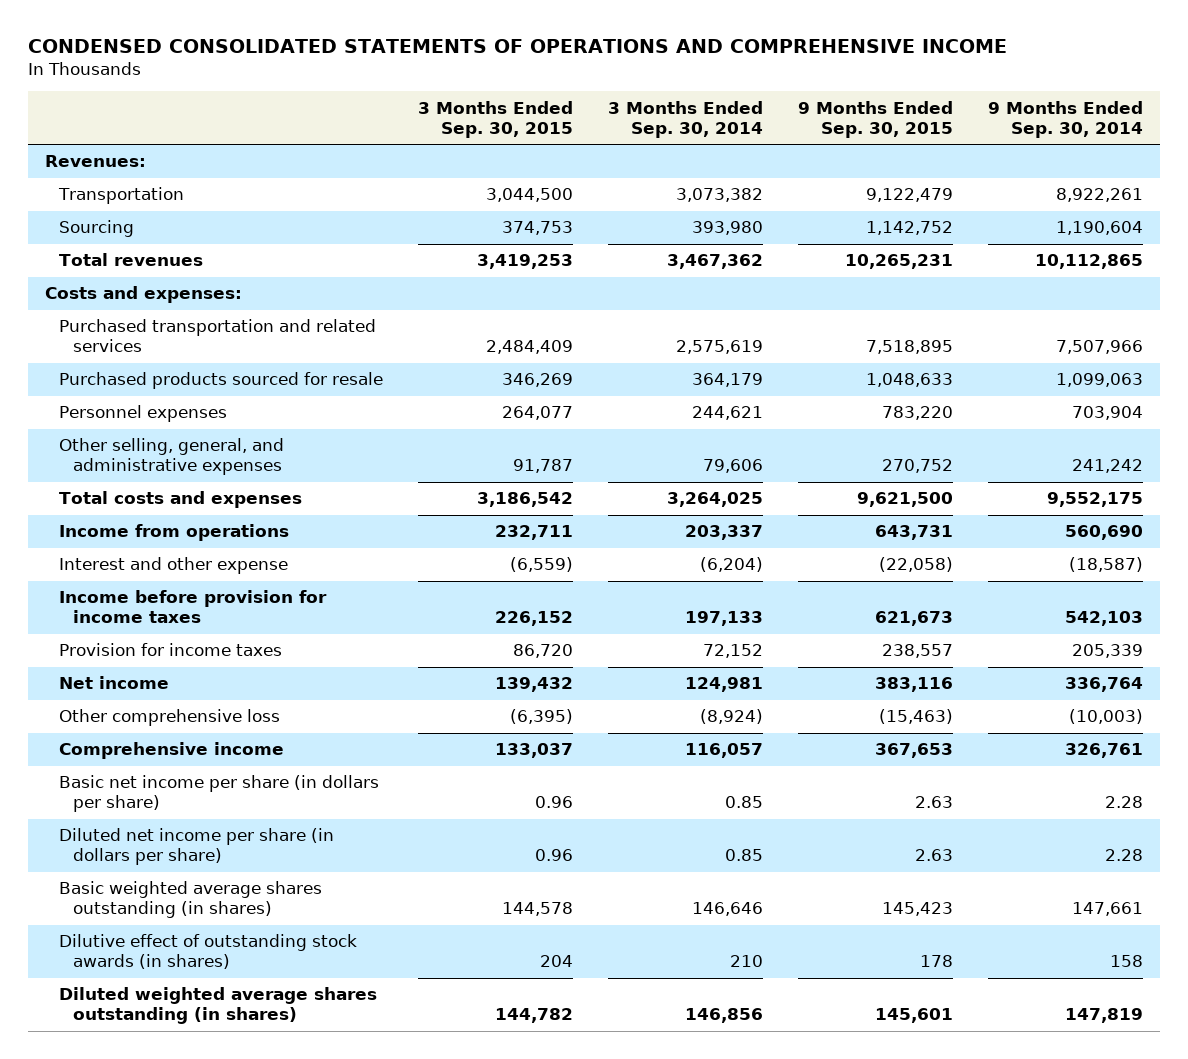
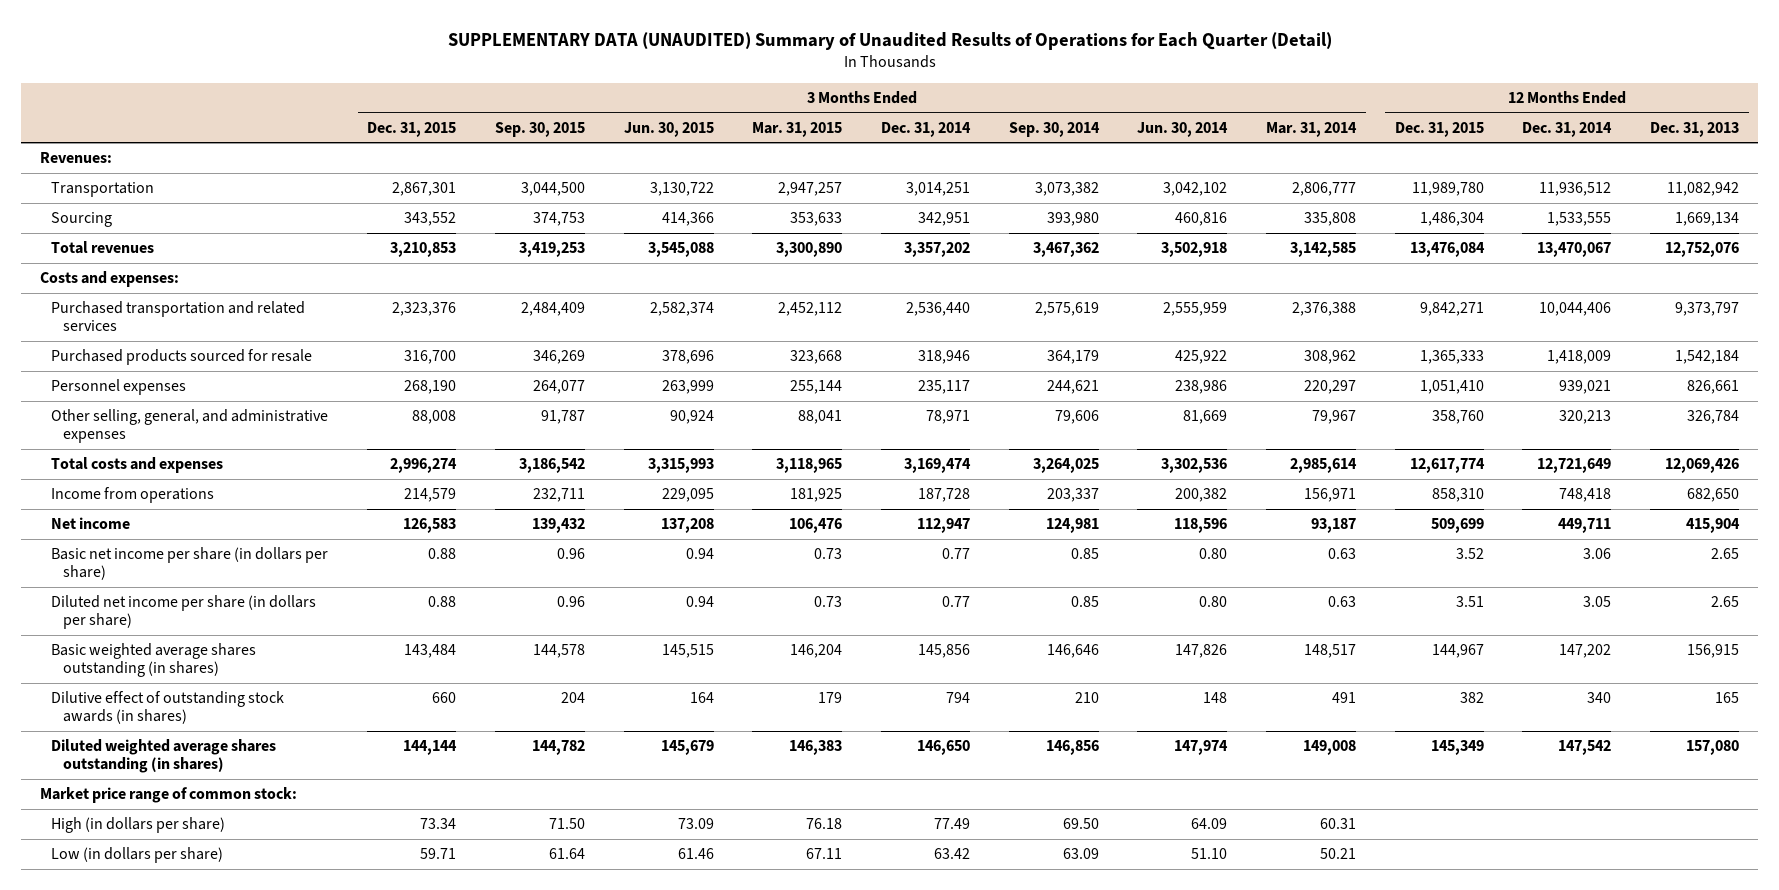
- CONDENSED CONSOLIDATED STATEMENTS OF OPERATIONS AND COMPREHENSIVE INCOME
+ SUPPLEMENTARY DATA (UNAUDITED) Summary of Unaudited Results of Operations for Each Quarter (Detail)
- | 3 Months Ended Sep. 30, 2015 | 3 Months Ended Sep. 30, 2014 | 9 Months Ended Sep. 30, 2015 | 9 Months Ended Sep. 30, 2014
+ | 3 Months Ended Dec. 31, 2015 | 3 Months Ended Sep. 30, 2015 | 3 Months Ended Jun. 30, 2015 | 3 Months Ended Mar. 31, 2015 | 3 Months Ended Dec. 31, 2014 | 3 Months Ended Sep. 30, 2014 | 3 Months Ended Jun. 30, 2014 | 3 Months Ended Mar. 31, 2014 | 12 Months Ended Dec. 31, 2015 | 12 Months Ended Dec. 31, 2014 | 12 Months Ended Dec. 31, 2013
- Interest and other expense | (6,559) | (6,204) | (22,058) | (18,587)
- Income before provision for income taxes | 226,152 | 197,133 | 621,673 | 542,103
- Provision for income taxes | 86,720 | 72,152 | 238,557 | 205,339
- Other comprehensive loss | (6,395) | (8,924) | (15,463) | (10,003)
- Comprehensive income | 133,037 | 116,057 | 367,653 | 326,761
+ Market price range of common stock:
+ High (in dollars per share) | 73.34 | 71.50 | 73.09 | 76.18 | 77.49 | 69.50 | 64.09 | 60.31 | | |
+ Low (in dollars per share) | 59.71 | 61.64 | 61.46 | 67.11 | 63.42 | 63.09 | 51.10 | 50.21 | | |

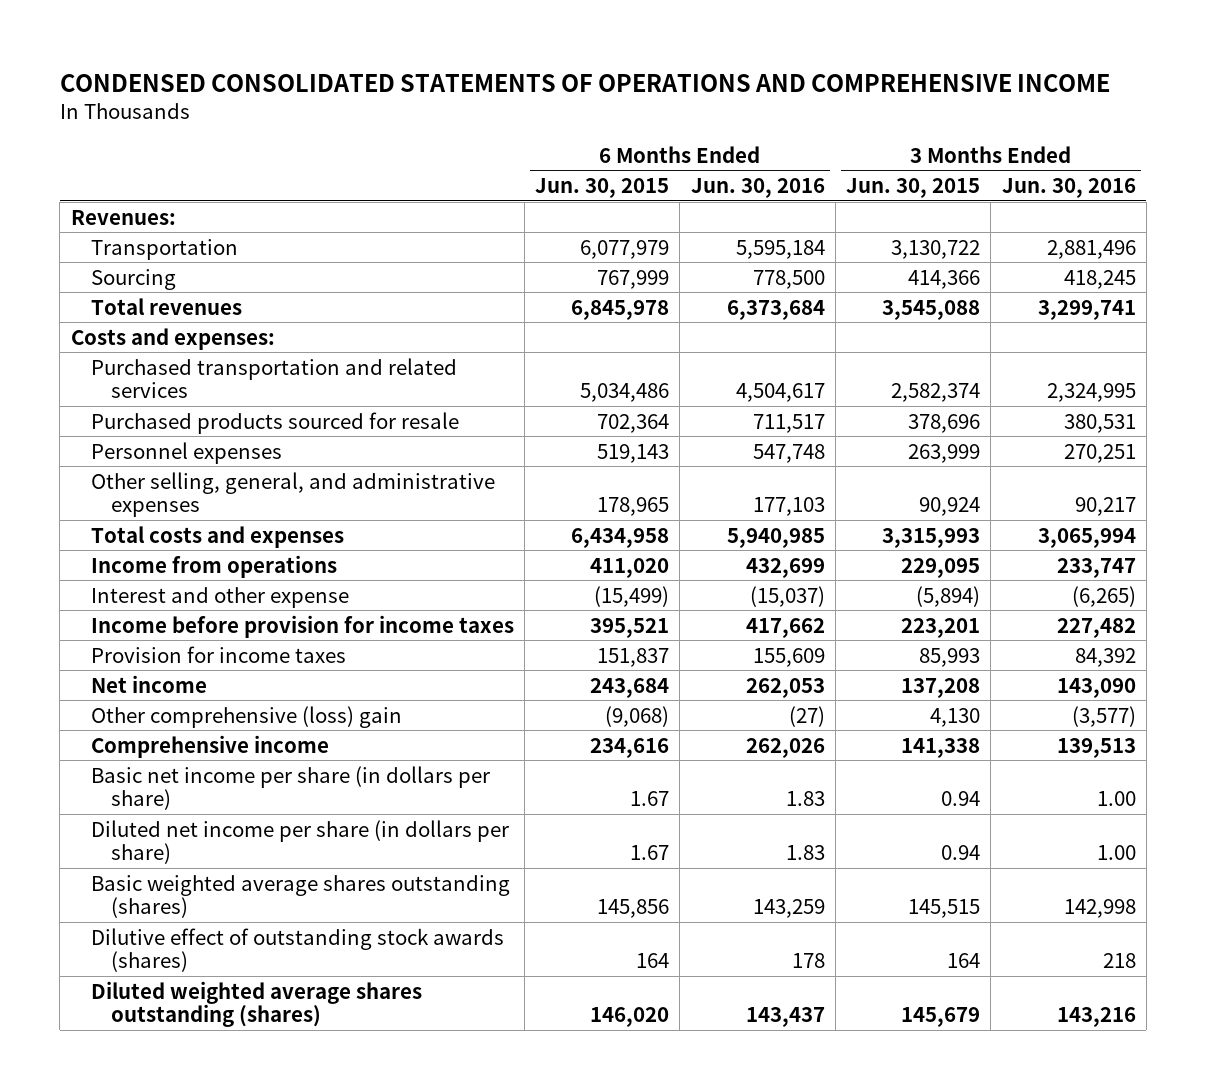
- SUPPLEMENTARY DATA (UNAUDITED) Summary of Unaudited Results of Operations for Each Quarter (Detail)
+ CONDENSED CONSOLIDATED STATEMENTS OF OPERATIONS AND COMPREHENSIVE INCOME
- | 3 Months Ended Dec. 31, 2015 | 3 Months Ended Sep. 30, 2015 | 3 Months Ended Jun. 30, 2015 | 3 Months Ended Mar. 31, 2015 | 3 Months Ended Dec. 31, 2014 | 3 Months Ended Sep. 30, 2014 | 3 Months Ended Jun. 30, 2014 | 3 Months Ended Mar. 31, 2014 | 12 Months Ended Dec. 31, 2015 | 12 Months Ended Dec. 31, 2014 | 12 Months Ended Dec. 31, 2013
+ | 6 Months Ended Jun. 30, 2015 | 6 Months Ended Jun. 30, 2016 | 3 Months Ended Jun. 30, 2015 | 3 Months Ended Jun. 30, 2016
+ Interest and other expense | (15,499) | (15,037) | (5,894) | (6,265)
+ Income before provision for income taxes | 395,521 | 417,662 | 223,201 | 227,482
+ Provision for income taxes | 151,837 | 155,609 | 85,993 | 84,392
+ Other comprehensive (loss) gain | (9,068) | (27) | 4,130 | (3,577)
+ Comprehensive income | 234,616 | 262,026 | 141,338 | 139,513
- Basic weighted average shares outstanding (in shares) | 143,484 | 144,578 | 145,515 | 146,204 | 145,856 | 146,646 | 147,826 | 148,517 | 144,967 | 147,202 | 156,915
- Dilutive effect of outstanding stock awards (in shares) | 660 | 204 | 164 | 179 | 794 | 210 | 148 | 491 | 382 | 340 | 165
- Diluted weighted average shares outstanding (in shares) | 144,144 | 144,782 | 145,679 | 146,383 | 146,650 | 146,856 | 147,974 | 149,008 | 145,349 | 147,542 | 157,080
- Market price range of common stock:
- High (in dollars per share) | 73.34 | 71.50 | 73.09 | 76.18 | 77.49 | 69.50 | 64.09 | 60.31 | | |
- Low (in dollars per share) | 59.71 | 61.64 | 61.46 | 67.11 | 63.42 | 63.09 | 51.10 | 50.21 | | |
+ Basic weighted average shares outstanding (shares) | 145,856 | 143,259 | 145,515 | 142,998
+ Dilutive effect of outstanding stock awards (shares) | 164 | 178 | 164 | 218
+ Diluted weighted average shares outstanding (shares) | 146,020 | 143,437 | 145,679 | 143,216

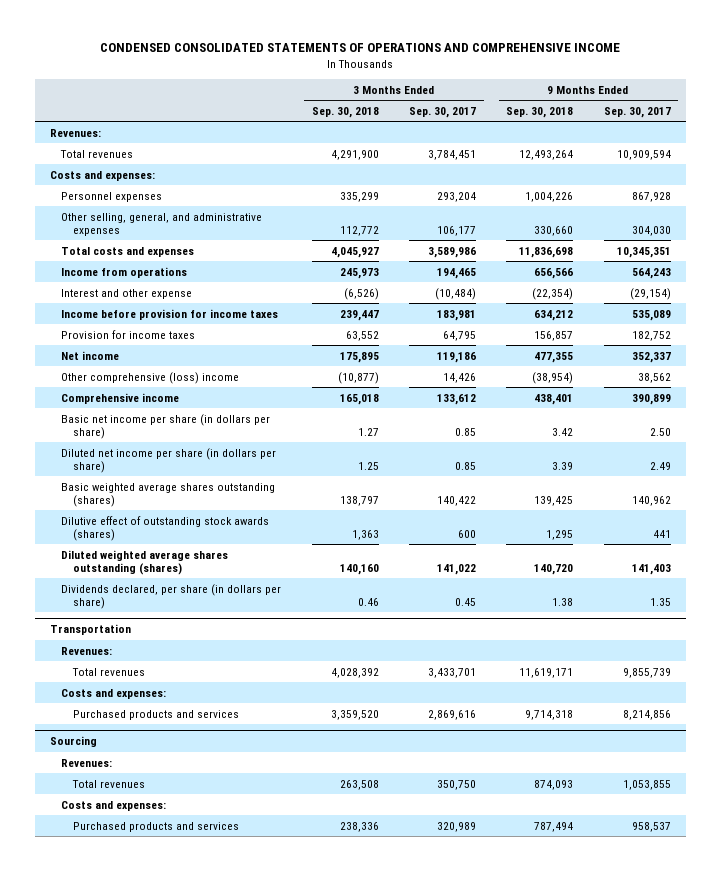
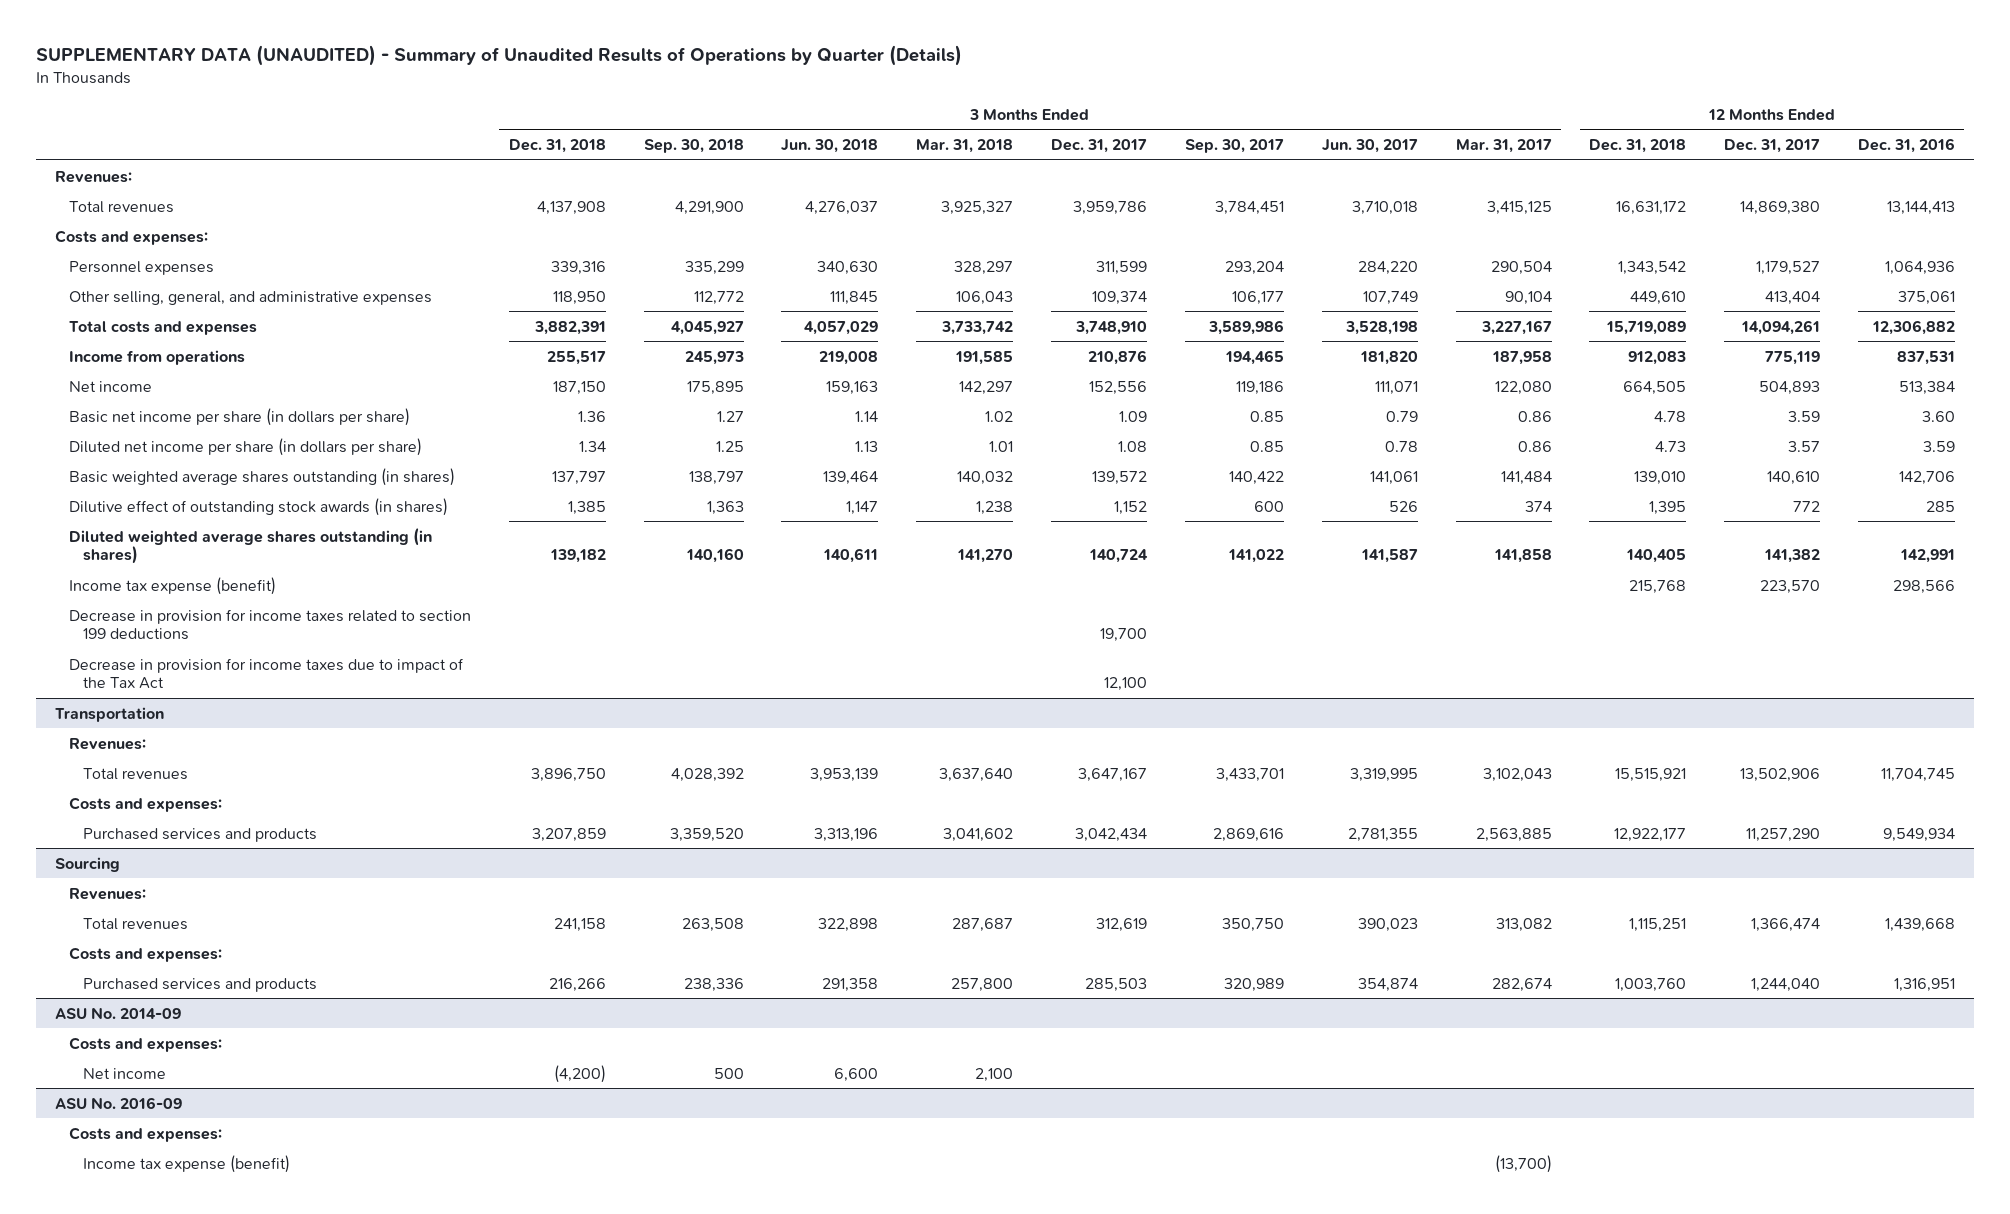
- CONDENSED CONSOLIDATED STATEMENTS OF OPERATIONS AND COMPREHENSIVE INCOME
+ SUPPLEMENTARY DATA (UNAUDITED) - Summary of Unaudited Results of Operations by Quarter (Details)
- | 3 Months Ended Sep. 30, 2018 | 3 Months Ended Sep. 30, 2017 | 9 Months Ended Sep. 30, 2018 | 9 Months Ended Sep. 30, 2017
+ | 3 Months Ended Dec. 31, 2018 | 3 Months Ended Sep. 30, 2018 | 3 Months Ended Jun. 30, 2018 | 3 Months Ended Mar. 31, 2018 | 3 Months Ended Dec. 31, 2017 | 3 Months Ended Sep. 30, 2017 | 3 Months Ended Jun. 30, 2017 | 3 Months Ended Mar. 31, 2017 | 12 Months Ended Dec. 31, 2018 | 12 Months Ended Dec. 31, 2017 | 12 Months Ended Dec. 31, 2016
- Interest and other expense | (6,526) | (10,484) | (22,354) | (29,154)
- Income before provision for income taxes | 239,447 | 183,981 | 634,212 | 535,089
- Provision for income taxes | 63,552 | 64,795 | 156,857 | 182,752
- Other comprehensive (loss) income | (10,877) | 14,426 | (38,954) | 38,562
- Comprehensive income | 165,018 | 133,612 | 438,401 | 390,899
- Basic weighted average shares outstanding (shares) | 138,797 | 140,422 | 139,425 | 140,962
- Dilutive effect of outstanding stock awards (shares) | 1,363 | 600 | 1,295 | 441
- Diluted weighted average shares outstanding (shares) | 140,160 | 141,022 | 140,720 | 141,403
- Dividends declared, per share (in dollars per share) | 0.46 | 0.45 | 1.38 | 1.35
+ Basic weighted average shares outstanding (in shares) | 137,797 | 138,797 | 139,464 | 140,032 | 139,572 | 140,422 | 141,061 | 141,484 | 139,010 | 140,610 | 142,706
+ Dilutive effect of outstanding stock awards (in shares) | 1,385 | 1,363 | 1,147 | 1,238 | 1,152 | 600 | 526 | 374 | 1,395 | 772 | 285
+ Diluted weighted average shares outstanding (in shares) | 139,182 | 140,160 | 140,611 | 141,270 | 140,724 | 141,022 | 141,587 | 141,858 | 140,405 | 141,382 | 142,991
+ Income tax expense (benefit) | | | | | | | | | 215,768 | 223,570 | 298,566
+ Decrease in provision for income taxes related to section 199 deductions | | | | | 19,700 | | | | | |
+ Decrease in provision for income taxes due to impact of the Tax Act | | | | | 12,100 | | | | | |
@ Transportation
- Purchased products and services | 3,359,520 | 2,869,616 | 9,714,318 | 8,214,856
+ Purchased services and products | 3,207,859 | 3,359,520 | 3,313,196 | 3,041,602 | 3,042,434 | 2,869,616 | 2,781,355 | 2,563,885 | 12,922,177 | 11,257,290 | 9,549,934
@ Sourcing
- Purchased products and services | 238,336 | 320,989 | 787,494 | 958,537
+ Purchased services and products | 216,266 | 238,336 | 291,358 | 257,800 | 285,503 | 320,989 | 354,874 | 282,674 | 1,003,760 | 1,244,040 | 1,316,951
+ ASU No. 2014-09
+ Costs and expenses:
+ Net income | (4,200) | 500 | 6,600 | 2,100 | | | | | | |
+ ASU No. 2016-09
+ Costs and expenses:
+ Income tax expense (benefit) | | | | | | | | (13,700) | | |

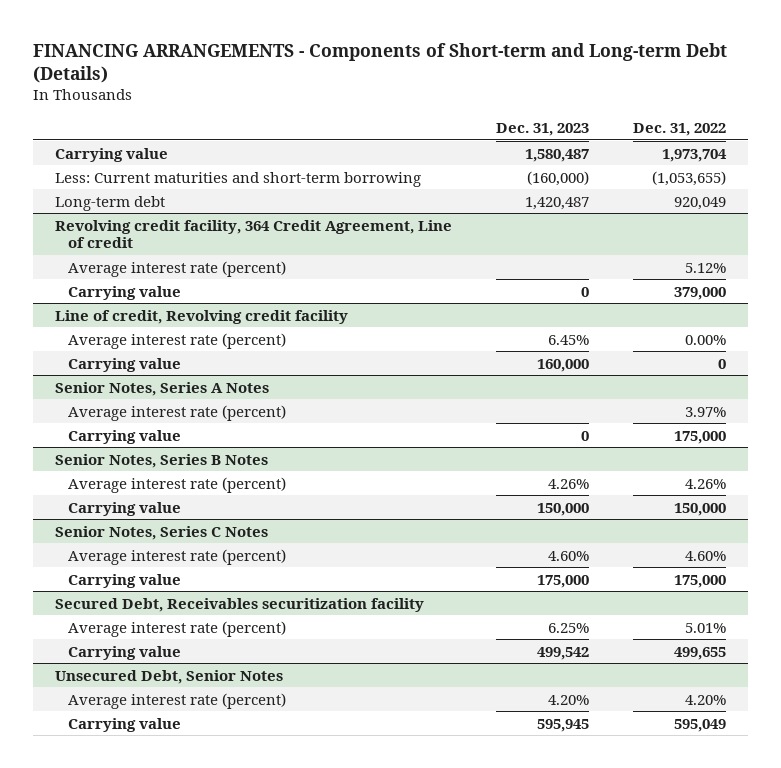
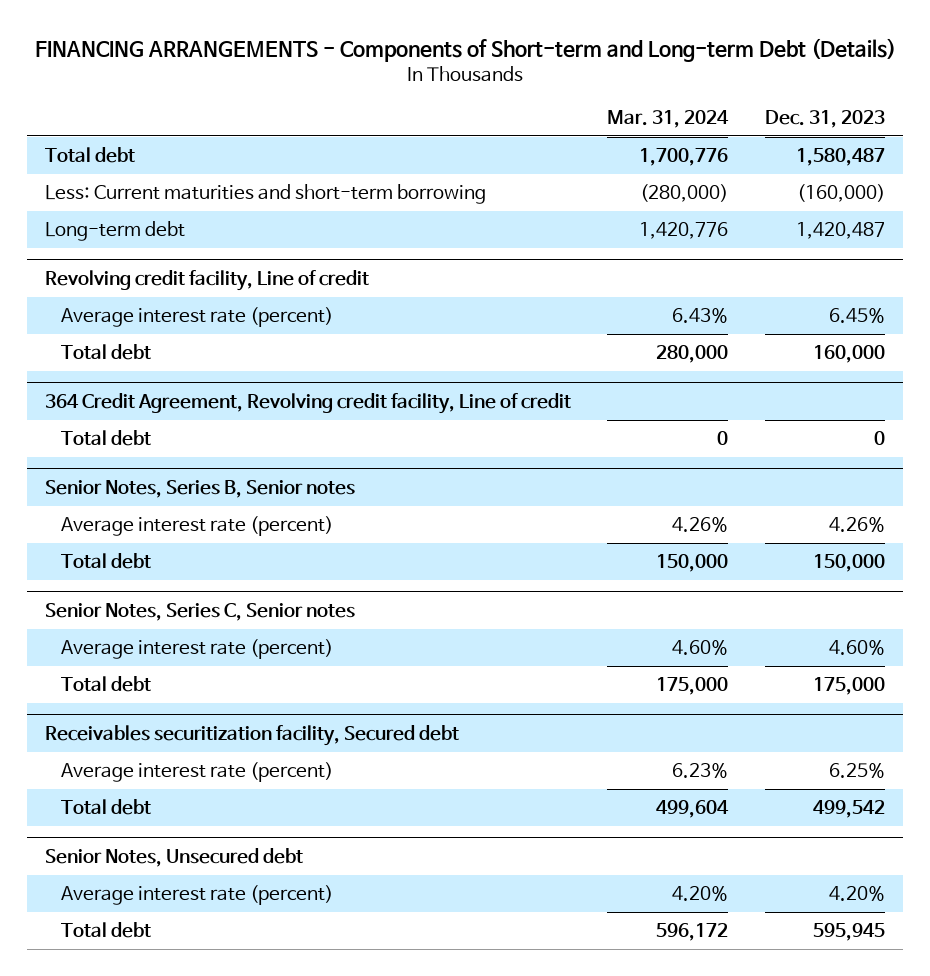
- | Dec. 31, 2023 | Dec. 31, 2022
+ | Mar. 31, 2024 | Dec. 31, 2023
- Carrying value | 1,580,487 | 1,973,704
+ Total debt | 1,700,776 | 1,580,487
- Revolving credit facility, 364 Credit Agreement, Line of credit
- Average interest rate (percent) | | 5.12%
- Carrying value | 0 | 379,000
- Line of credit, Revolving credit facility
+ Revolving credit facility, Line of credit
- Carrying value | 160,000 | 0
- Senior Notes, Series A Notes
- Average interest rate (percent) | | 3.97%
- Carrying value | 0 | 175,000
- Senior Notes, Series B Notes
+ Total debt | 280,000 | 160,000
+ 364 Credit Agreement, Revolving credit facility, Line of credit
+ Total debt | 0 | 0
+ Senior Notes, Series B, Senior notes
- Carrying value | 150,000 | 150,000
- Senior Notes, Series C Notes
+ Total debt | 150,000 | 150,000
+ Senior Notes, Series C, Senior notes
- Carrying value | 175,000 | 175,000
- Secured Debt, Receivables securitization facility
+ Total debt | 175,000 | 175,000
+ Receivables securitization facility, Secured debt
- Carrying value | 499,542 | 499,655
- Unsecured Debt, Senior Notes
+ Total debt | 499,604 | 499,542
+ Senior Notes, Unsecured debt
- Carrying value | 595,945 | 595,049
+ Total debt | 596,172 | 595,945

